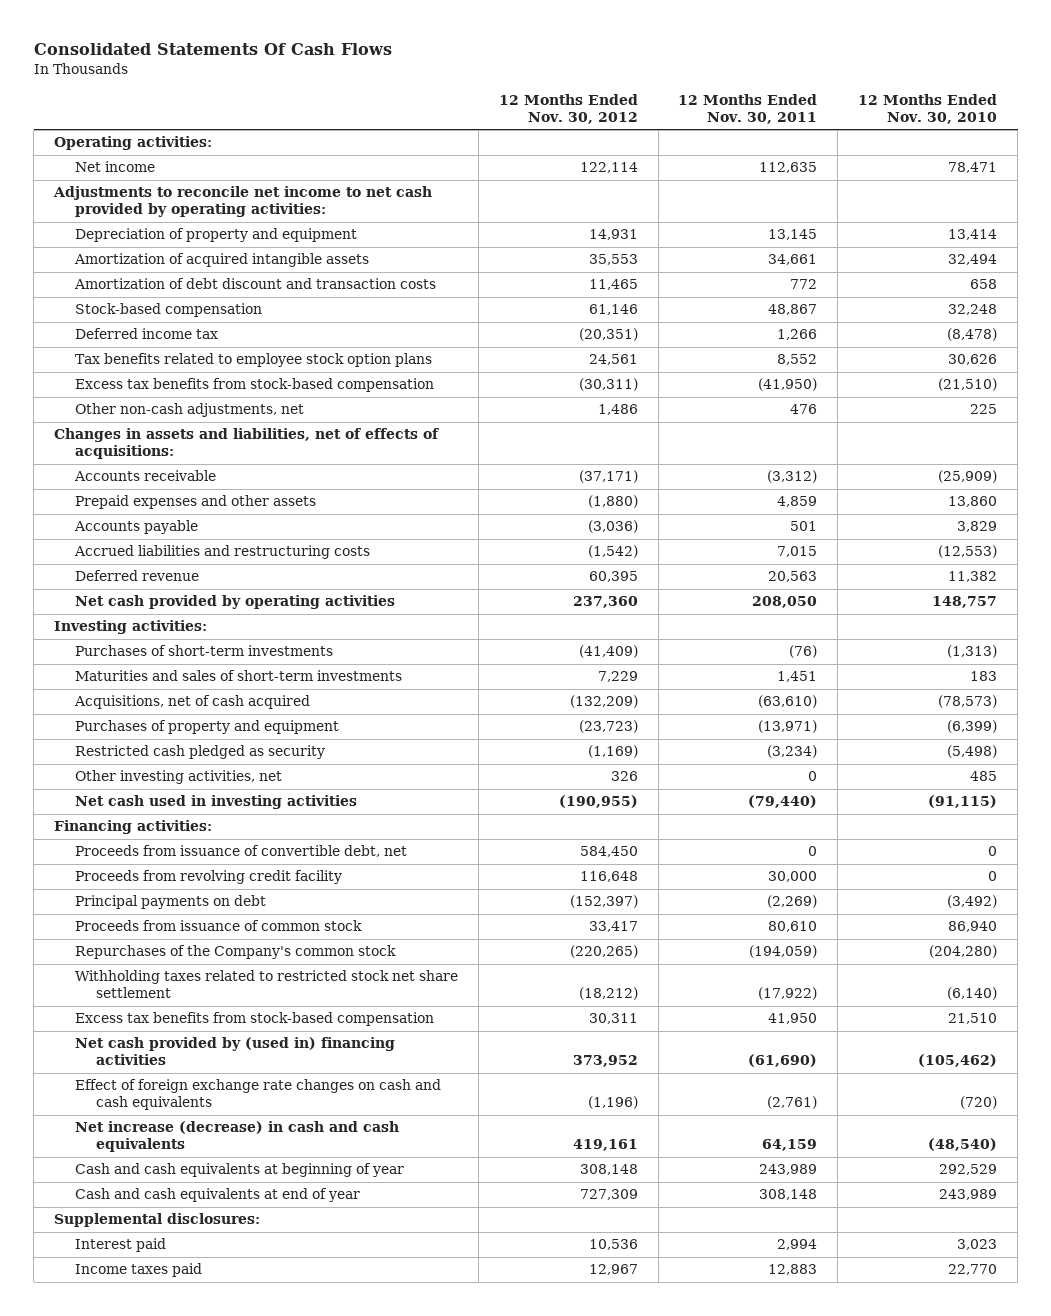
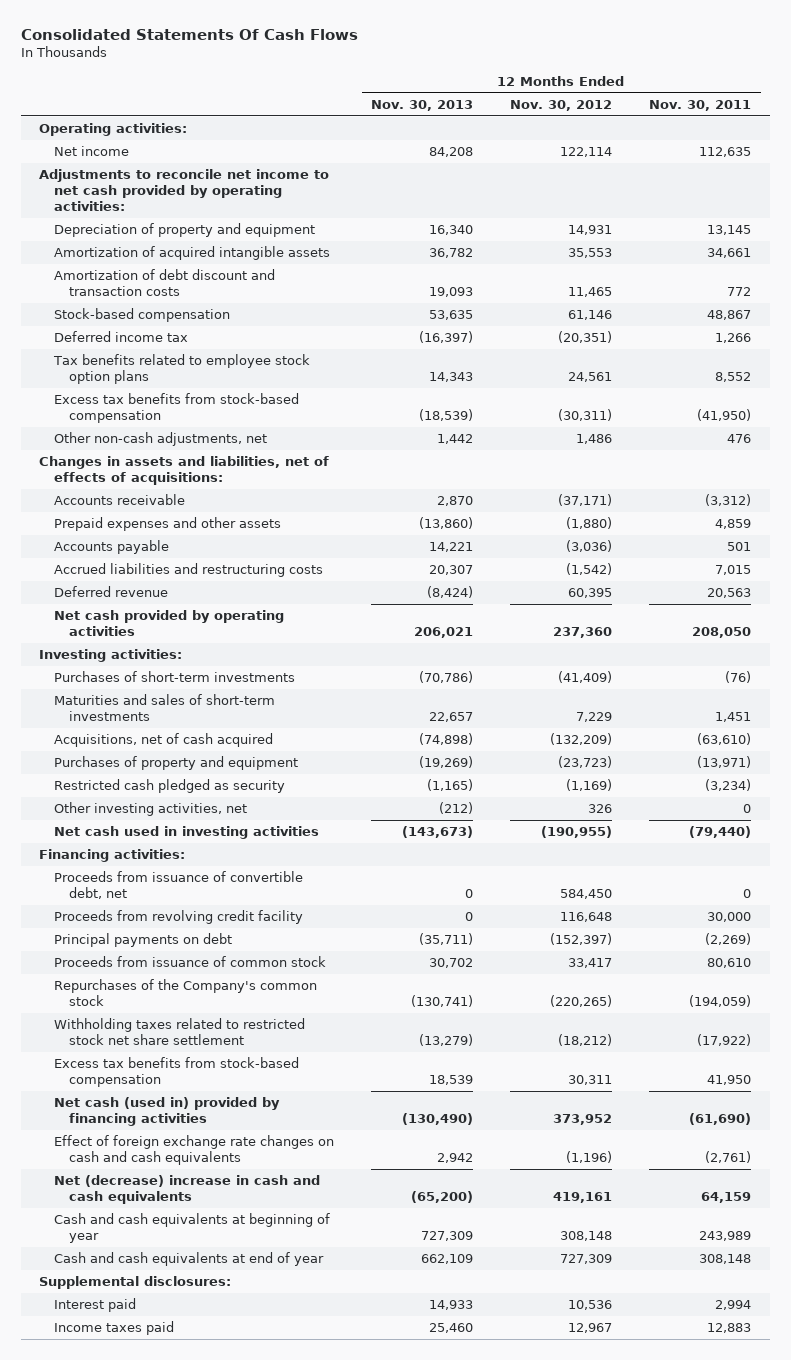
- | 12 Months Ended Nov. 30, 2012 | 12 Months Ended Nov. 30, 2011 | 12 Months Ended Nov. 30, 2010
+ | 12 Months Ended Nov. 30, 2013 | 12 Months Ended Nov. 30, 2012 | 12 Months Ended Nov. 30, 2011
- Net cash provided by (used in) financing activities | 373,952 | (61,690) | (105,462)
+ Net cash (used in) provided by financing activities | (130,490) | 373,952 | (61,690)
- Net increase (decrease) in cash and cash equivalents | 419,161 | 64,159 | (48,540)
+ Net (decrease) increase in cash and cash equivalents | (65,200) | 419,161 | 64,159

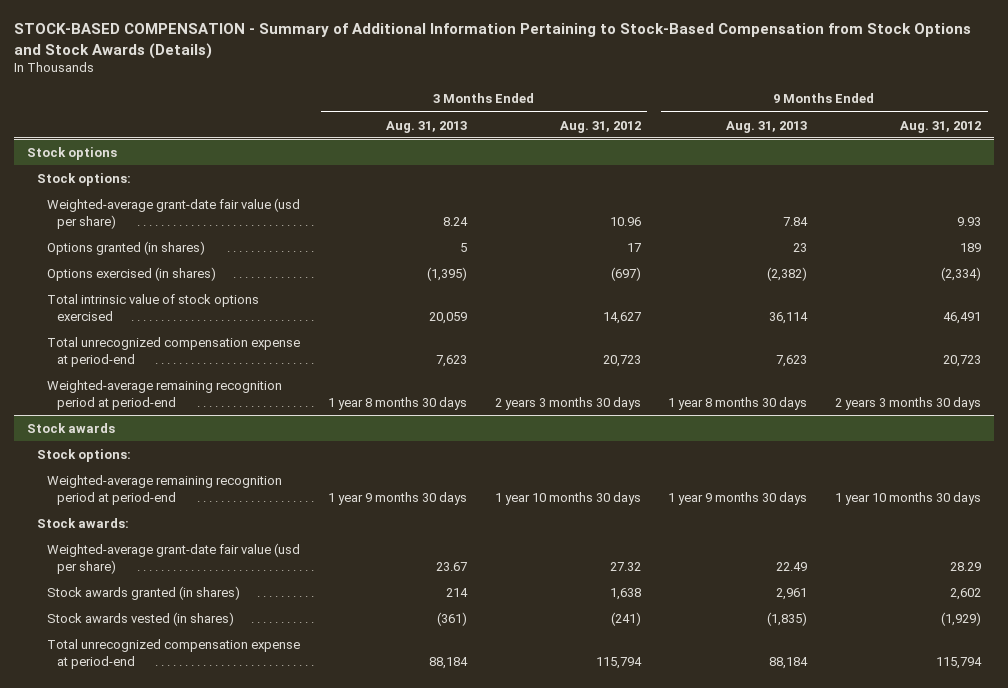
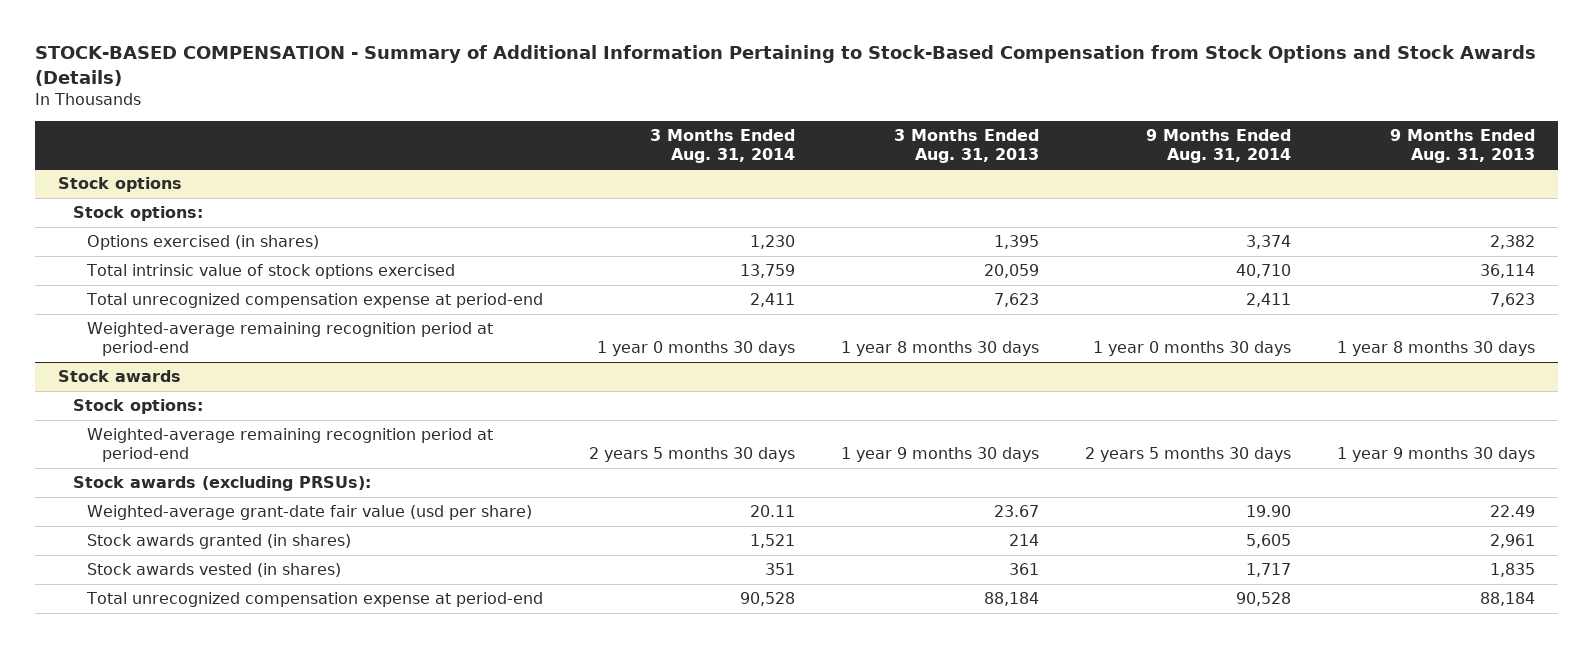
- | 3 Months Ended Aug. 31, 2013 | 3 Months Ended Aug. 31, 2012 | 9 Months Ended Aug. 31, 2013 | 9 Months Ended Aug. 31, 2012
+ | 3 Months Ended Aug. 31, 2014 | 3 Months Ended Aug. 31, 2013 | 9 Months Ended Aug. 31, 2014 | 9 Months Ended Aug. 31, 2013
@ Stock options
- Weighted-average grant-date fair value (usd per share) | 8.24 | 10.96 | 7.84 | 9.93
- Options granted (in shares) | 5 | 17 | 23 | 189
- Options exercised (in shares) | (1,395) | (697) | (2,382) | (2,334)
+ Options exercised (in shares) | 1,230 | 1,395 | 3,374 | 2,382
@ Stock awards
- Stock awards:
+ Stock awards (excluding PRSUs):
- Stock awards vested (in shares) | (361) | (241) | (1,835) | (1,929)
+ Stock awards vested (in shares) | 351 | 361 | 1,717 | 1,835

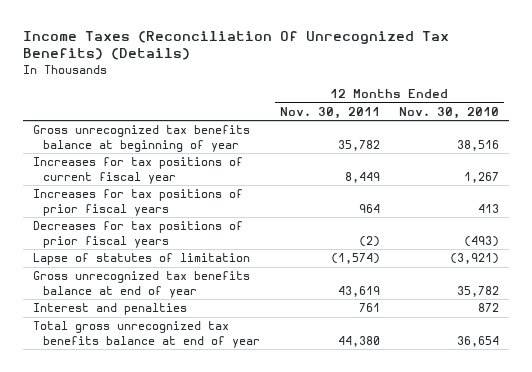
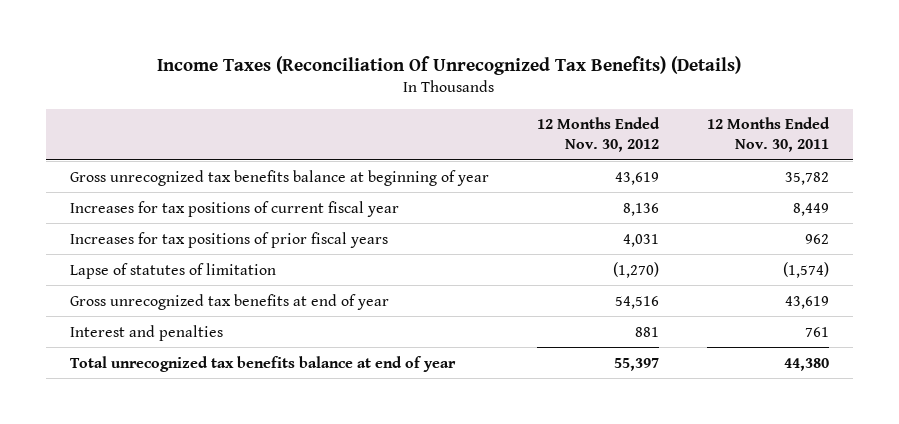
- | 12 Months Ended Nov. 30, 2011 | 12 Months Ended Nov. 30, 2010
+ | 12 Months Ended Nov. 30, 2012 | 12 Months Ended Nov. 30, 2011
- Increases for tax positions of prior fiscal years | 964 | 413
- Decreases for tax positions of prior fiscal years | (2) | (493)
+ Increases for tax positions of prior fiscal years | 4,031 | 962
- Gross unrecognized tax benefits balance at end of year | 43,619 | 35,782
+ Gross unrecognized tax benefits at end of year | 54,516 | 43,619
- Total gross unrecognized tax benefits balance at end of year | 44,380 | 36,654
+ Total unrecognized tax benefits balance at end of year | 55,397 | 44,380

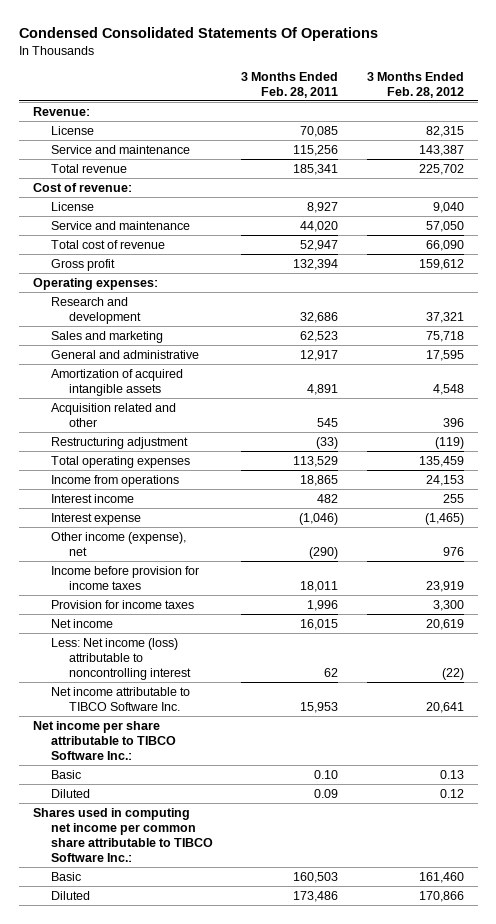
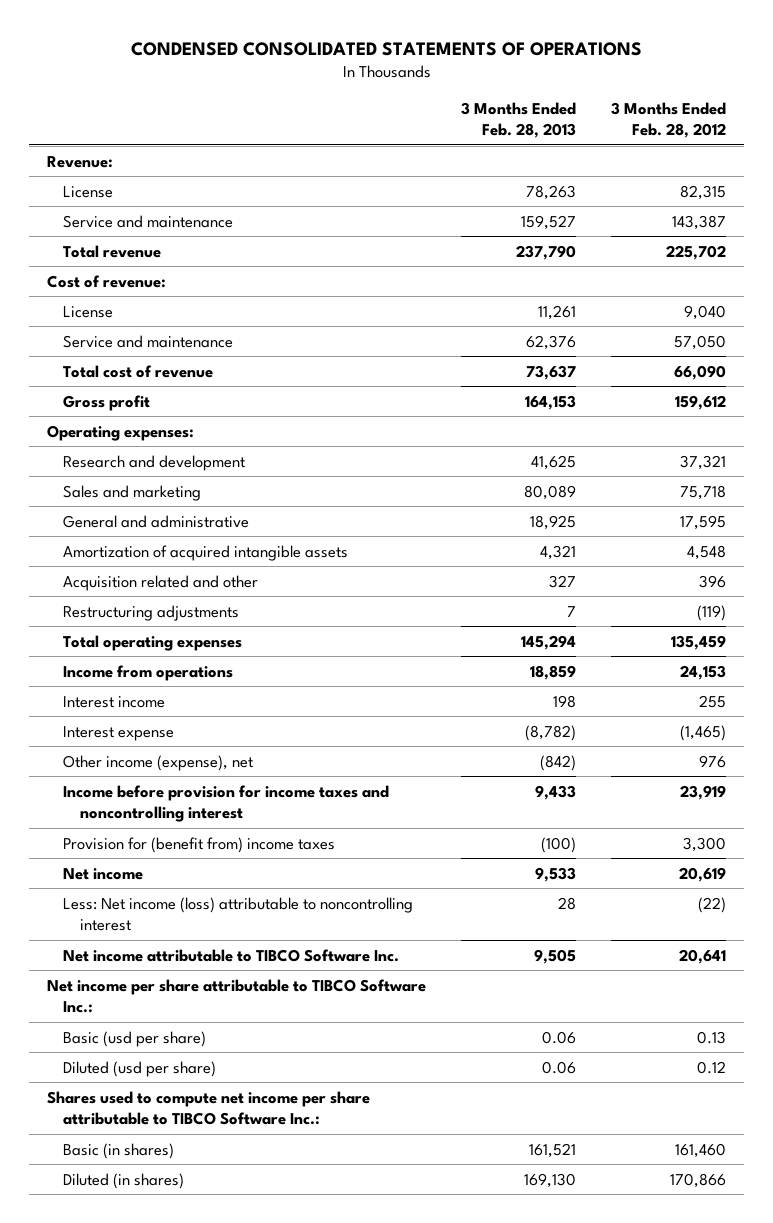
- Condensed Consolidated Statements Of Operations
+ CONDENSED CONSOLIDATED STATEMENTS OF OPERATIONS
- | 3 Months Ended Feb. 28, 2011 | 3 Months Ended Feb. 28, 2012
+ | 3 Months Ended Feb. 28, 2013 | 3 Months Ended Feb. 28, 2012
- Restructuring adjustment | (33) | (119)
+ Restructuring adjustments | 7 | (119)
- Income before provision for income taxes | 18,011 | 23,919
- Provision for income taxes | 1,996 | 3,300
+ Income before provision for income taxes and noncontrolling interest | 9,433 | 23,919
+ Provision for (benefit from) income taxes | (100) | 3,300
- Basic | 0.10 | 0.13
- Diluted | 0.09 | 0.12
- Shares used in computing net income per common share attributable to TIBCO Software Inc.:
- Basic | 160,503 | 161,460
- Diluted | 173,486 | 170,866
+ Basic (usd per share) | 0.06 | 0.13
+ Diluted (usd per share) | 0.06 | 0.12
+ Shares used to compute net income per share attributable to TIBCO Software Inc.:
+ Basic (in shares) | 161,521 | 161,460
+ Diluted (in shares) | 169,130 | 170,866

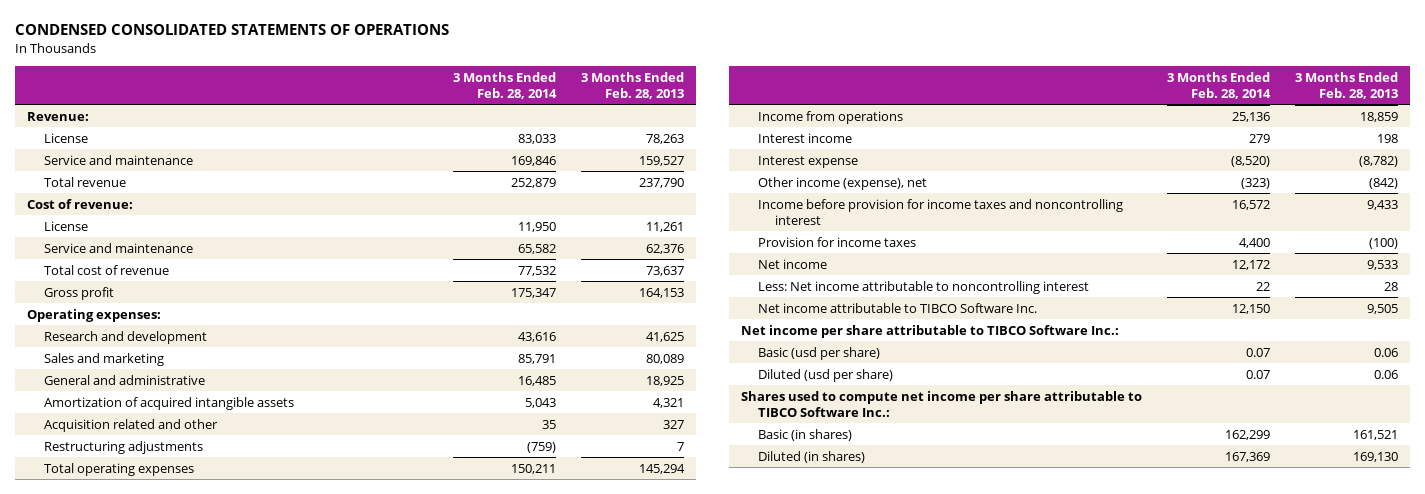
- | 3 Months Ended Feb. 28, 2013 | 3 Months Ended Feb. 28, 2012
+ | 3 Months Ended Feb. 28, 2014 | 3 Months Ended Feb. 28, 2013
- Provision for (benefit from) income taxes | (100) | 3,300
+ Provision for income taxes | 4,400 | (100)
- Less: Net income (loss) attributable to noncontrolling interest | 28 | (22)
+ Less: Net income attributable to noncontrolling interest | 22 | 28

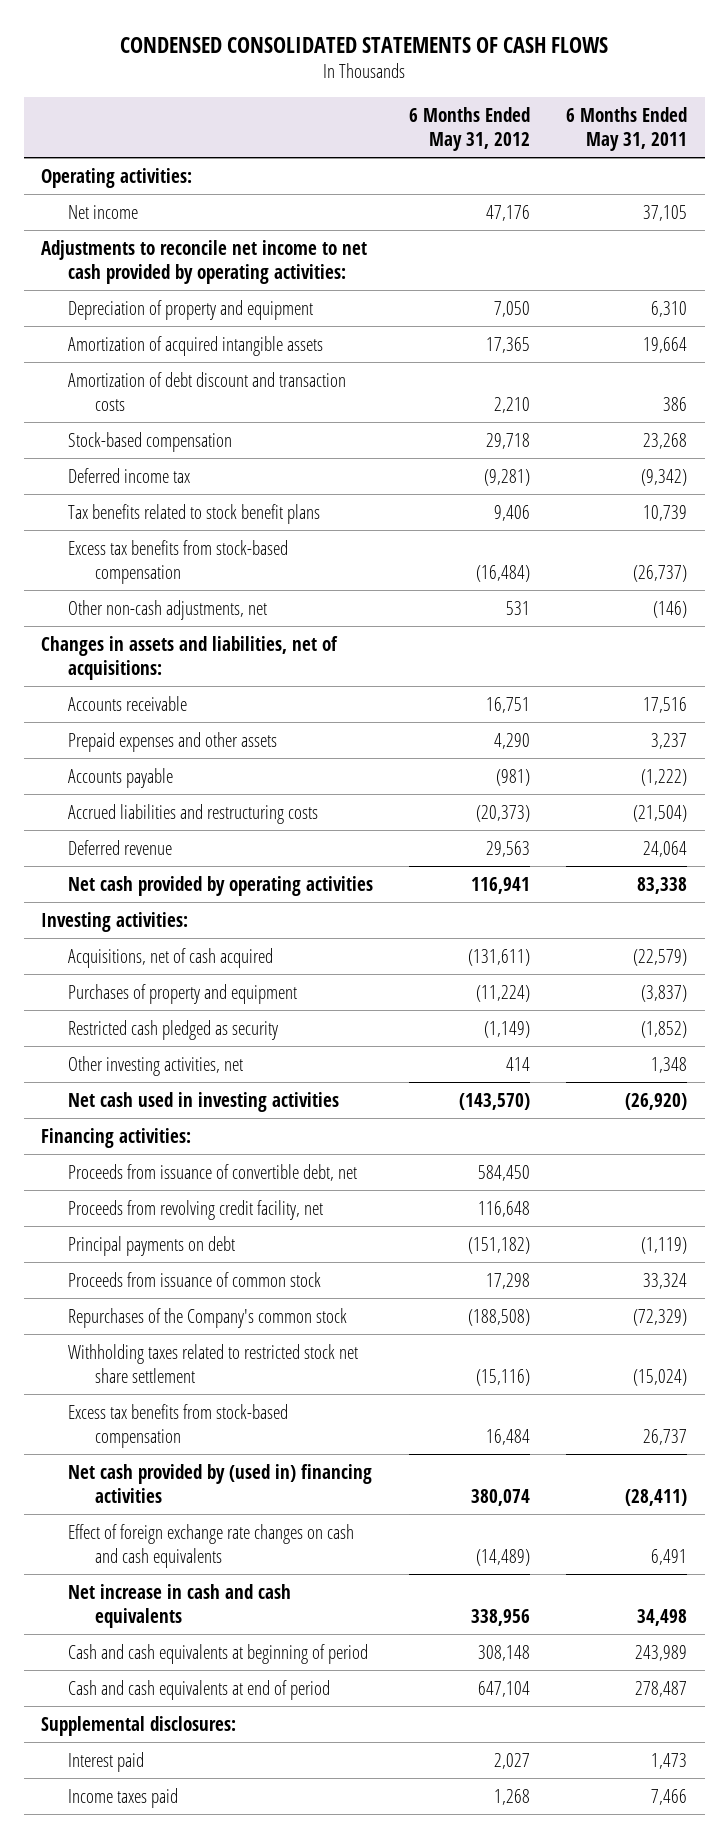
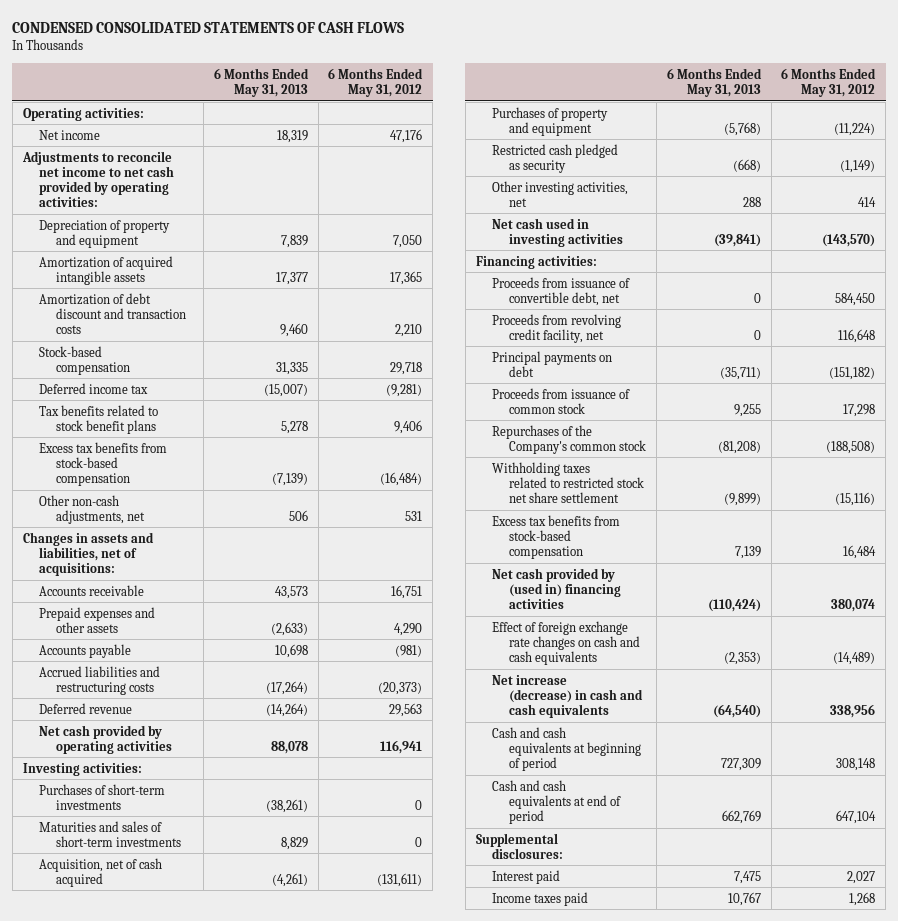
- | 6 Months Ended May 31, 2012 | 6 Months Ended May 31, 2011
+ | 6 Months Ended May 31, 2013 | 6 Months Ended May 31, 2012
- Acquisitions, net of cash acquired | (131,611) | (22,579)
+ Purchases of short-term investments | (38,261) | 0
+ Maturities and sales of short-term investments | 8,829 | 0
+ Acquisition, net of cash acquired | (4,261) | (131,611)
- Net increase in cash and cash equivalents | 338,956 | 34,498
+ Net increase (decrease) in cash and cash equivalents | (64,540) | 338,956

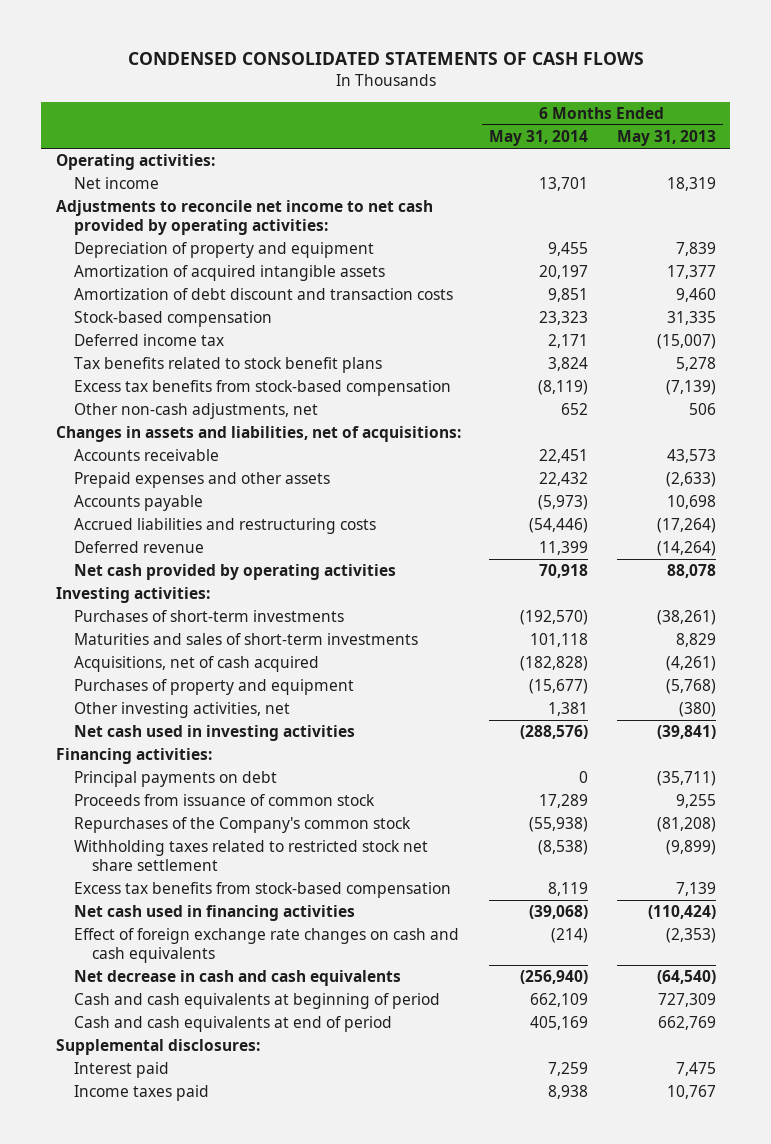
- | 6 Months Ended May 31, 2013 | 6 Months Ended May 31, 2012
+ | 6 Months Ended May 31, 2014 | 6 Months Ended May 31, 2013
- Acquisition, net of cash acquired | (4,261) | (131,611)
+ Acquisitions, net of cash acquired | (182,828) | (4,261)
- Restricted cash pledged as security | (668) | (1,149)
- Other investing activities, net | 288 | 414
+ Other investing activities, net | 1,381 | (380)
- Proceeds from issuance of convertible debt, net | 0 | 584,450
- Proceeds from revolving credit facility, net | 0 | 116,648
- Net cash provided by (used in) financing activities | (110,424) | 380,074
+ Net cash used in financing activities | (39,068) | (110,424)
- Net increase (decrease) in cash and cash equivalents | (64,540) | 338,956
+ Net decrease in cash and cash equivalents | (256,940) | (64,540)

